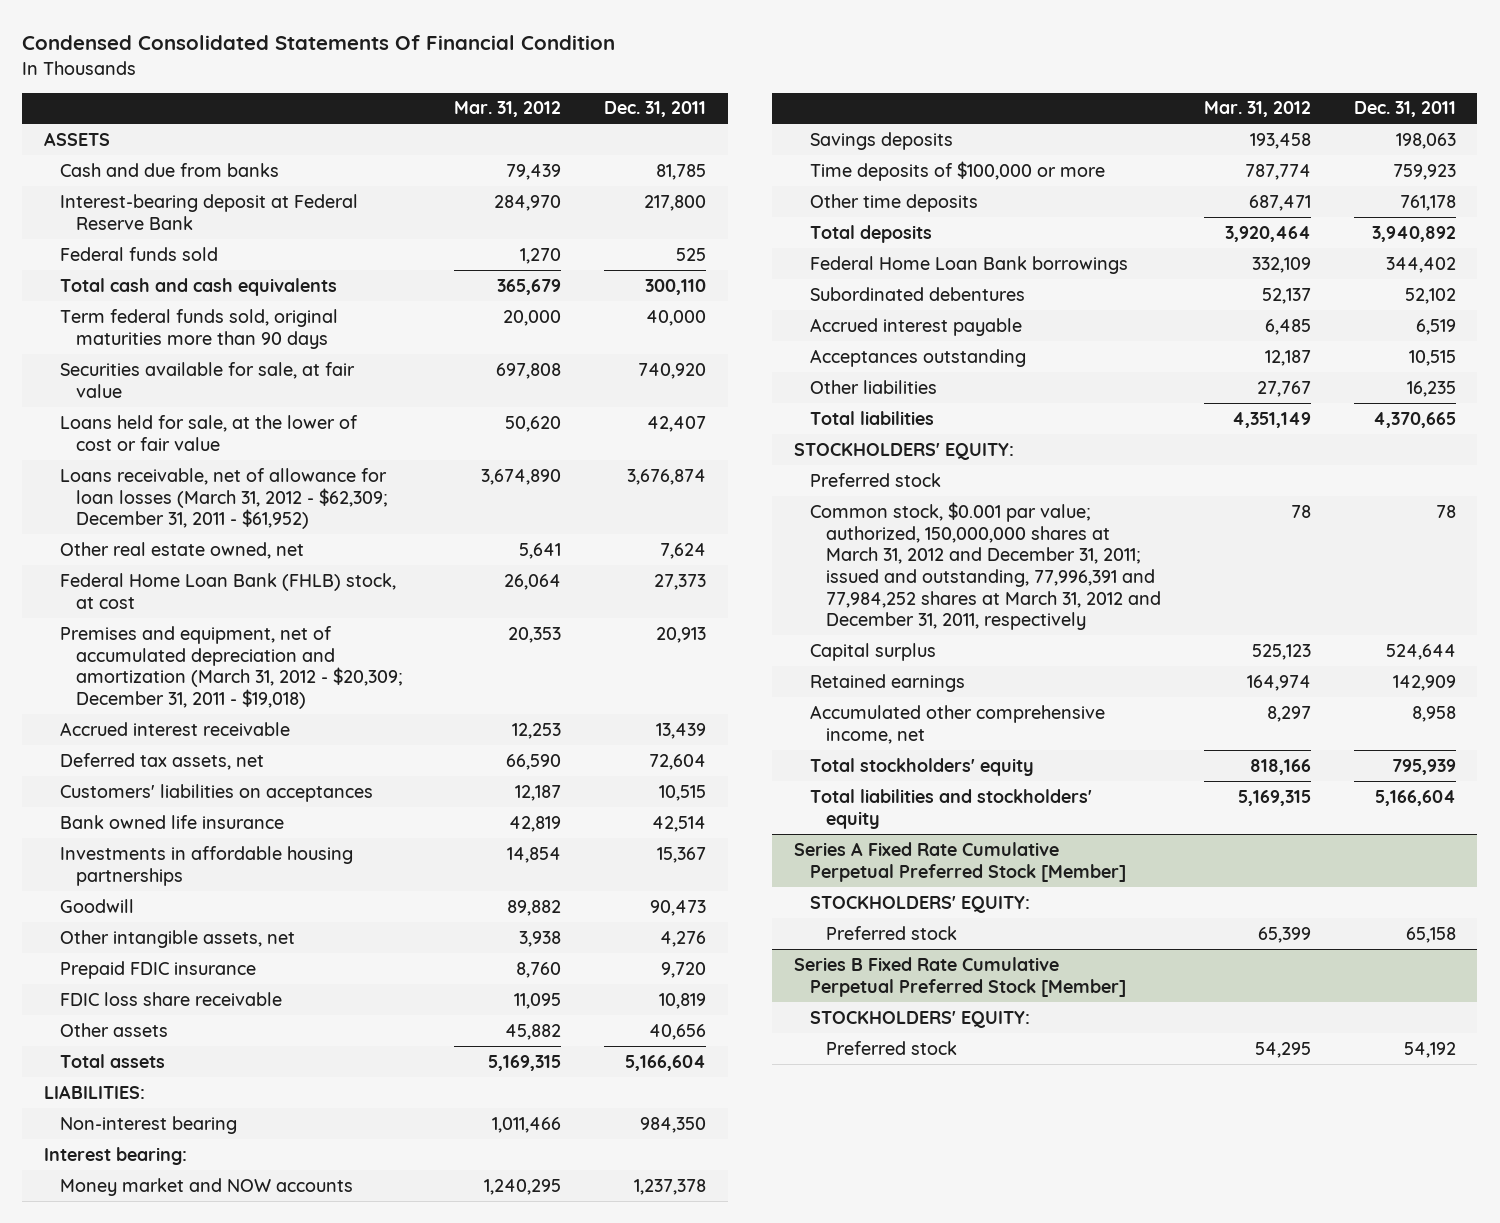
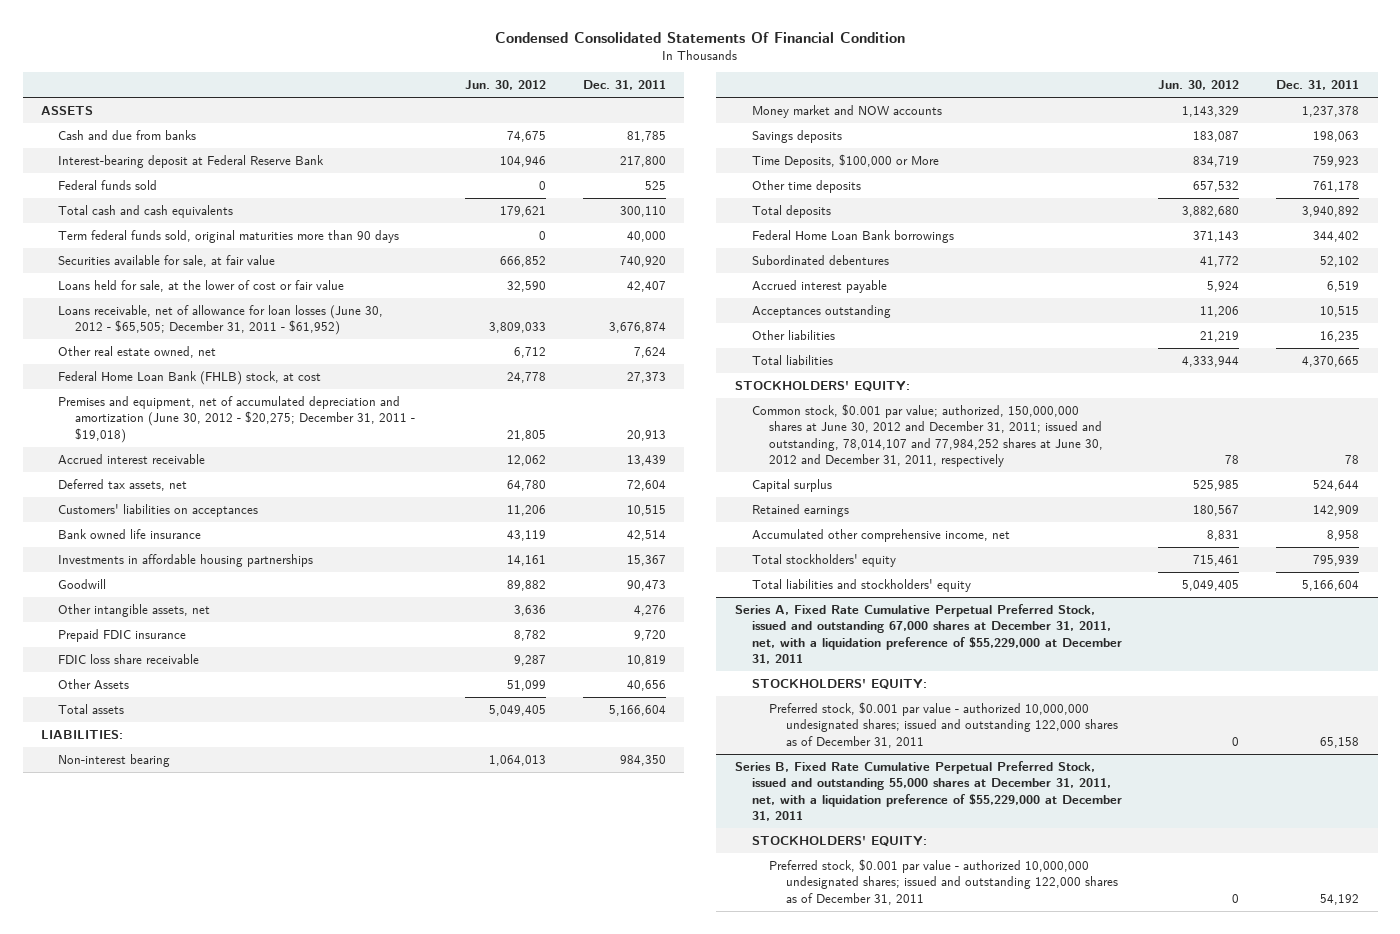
- | Mar. 31, 2012 | Dec. 31, 2011
+ | Jun. 30, 2012 | Dec. 31, 2011
- Loans receivable, net of allowance for loan losses (March 31, 2012 - $62,309; December 31, 2011 - $61,952) | 3,674,890 | 3,676,874
+ Loans receivable, net of allowance for loan losses (June 30, 2012 - $65,505; December 31, 2011 - $61,952) | 3,809,033 | 3,676,874
- Premises and equipment, net of accumulated depreciation and amortization (March 31, 2012 - $20,309; December 31, 2011 - $19,018) | 20,353 | 20,913
+ Premises and equipment, net of accumulated depreciation and amortization (June 30, 2012 - $20,275; December 31, 2011 - $19,018) | 21,805 | 20,913
- Other assets | 45,882 | 40,656
+ Other Assets | 51,099 | 40,656
- Interest bearing:
- Time deposits of $100,000 or more | 787,774 | 759,923
+ Time Deposits, $100,000 or More | 834,719 | 759,923
- Preferred stock
- Common stock, $0.001 par value; authorized, 150,000,000 shares at March 31, 2012 and December 31, 2011; issued and outstanding, 77,996,391 and 77,984,252 shares at March 31, 2012 and December 31, 2011, respectively | 78 | 78
+ Common stock, $0.001 par value; authorized, 150,000,000 shares at June 30, 2012 and December 31, 2011; issued and outstanding, 78,014,107 and 77,984,252 shares at June 30, 2012 and December 31, 2011, respectively | 78 | 78
- Series A Fixed Rate Cumulative Perpetual Preferred Stock [Member]
+ Series A, Fixed Rate Cumulative Perpetual Preferred Stock, issued and outstanding 67,000 shares at December 31, 2011, net, with a liquidation preference of $55,229,000 at December 31, 2011
- Preferred stock | 65,399 | 65,158
- Series B Fixed Rate Cumulative Perpetual Preferred Stock [Member]
+ Preferred stock, $0.001 par value - authorized 10,000,000 undesignated shares; issued and outstanding 122,000 shares as of December 31, 2011 | 0 | 65,158
+ Series B, Fixed Rate Cumulative Perpetual Preferred Stock, issued and outstanding 55,000 shares at December 31, 2011, net, with a liquidation preference of $55,229,000 at December 31, 2011
- Preferred stock | 54,295 | 54,192
+ Preferred stock, $0.001 par value - authorized 10,000,000 undesignated shares; issued and outstanding 122,000 shares as of December 31, 2011 | 0 | 54,192

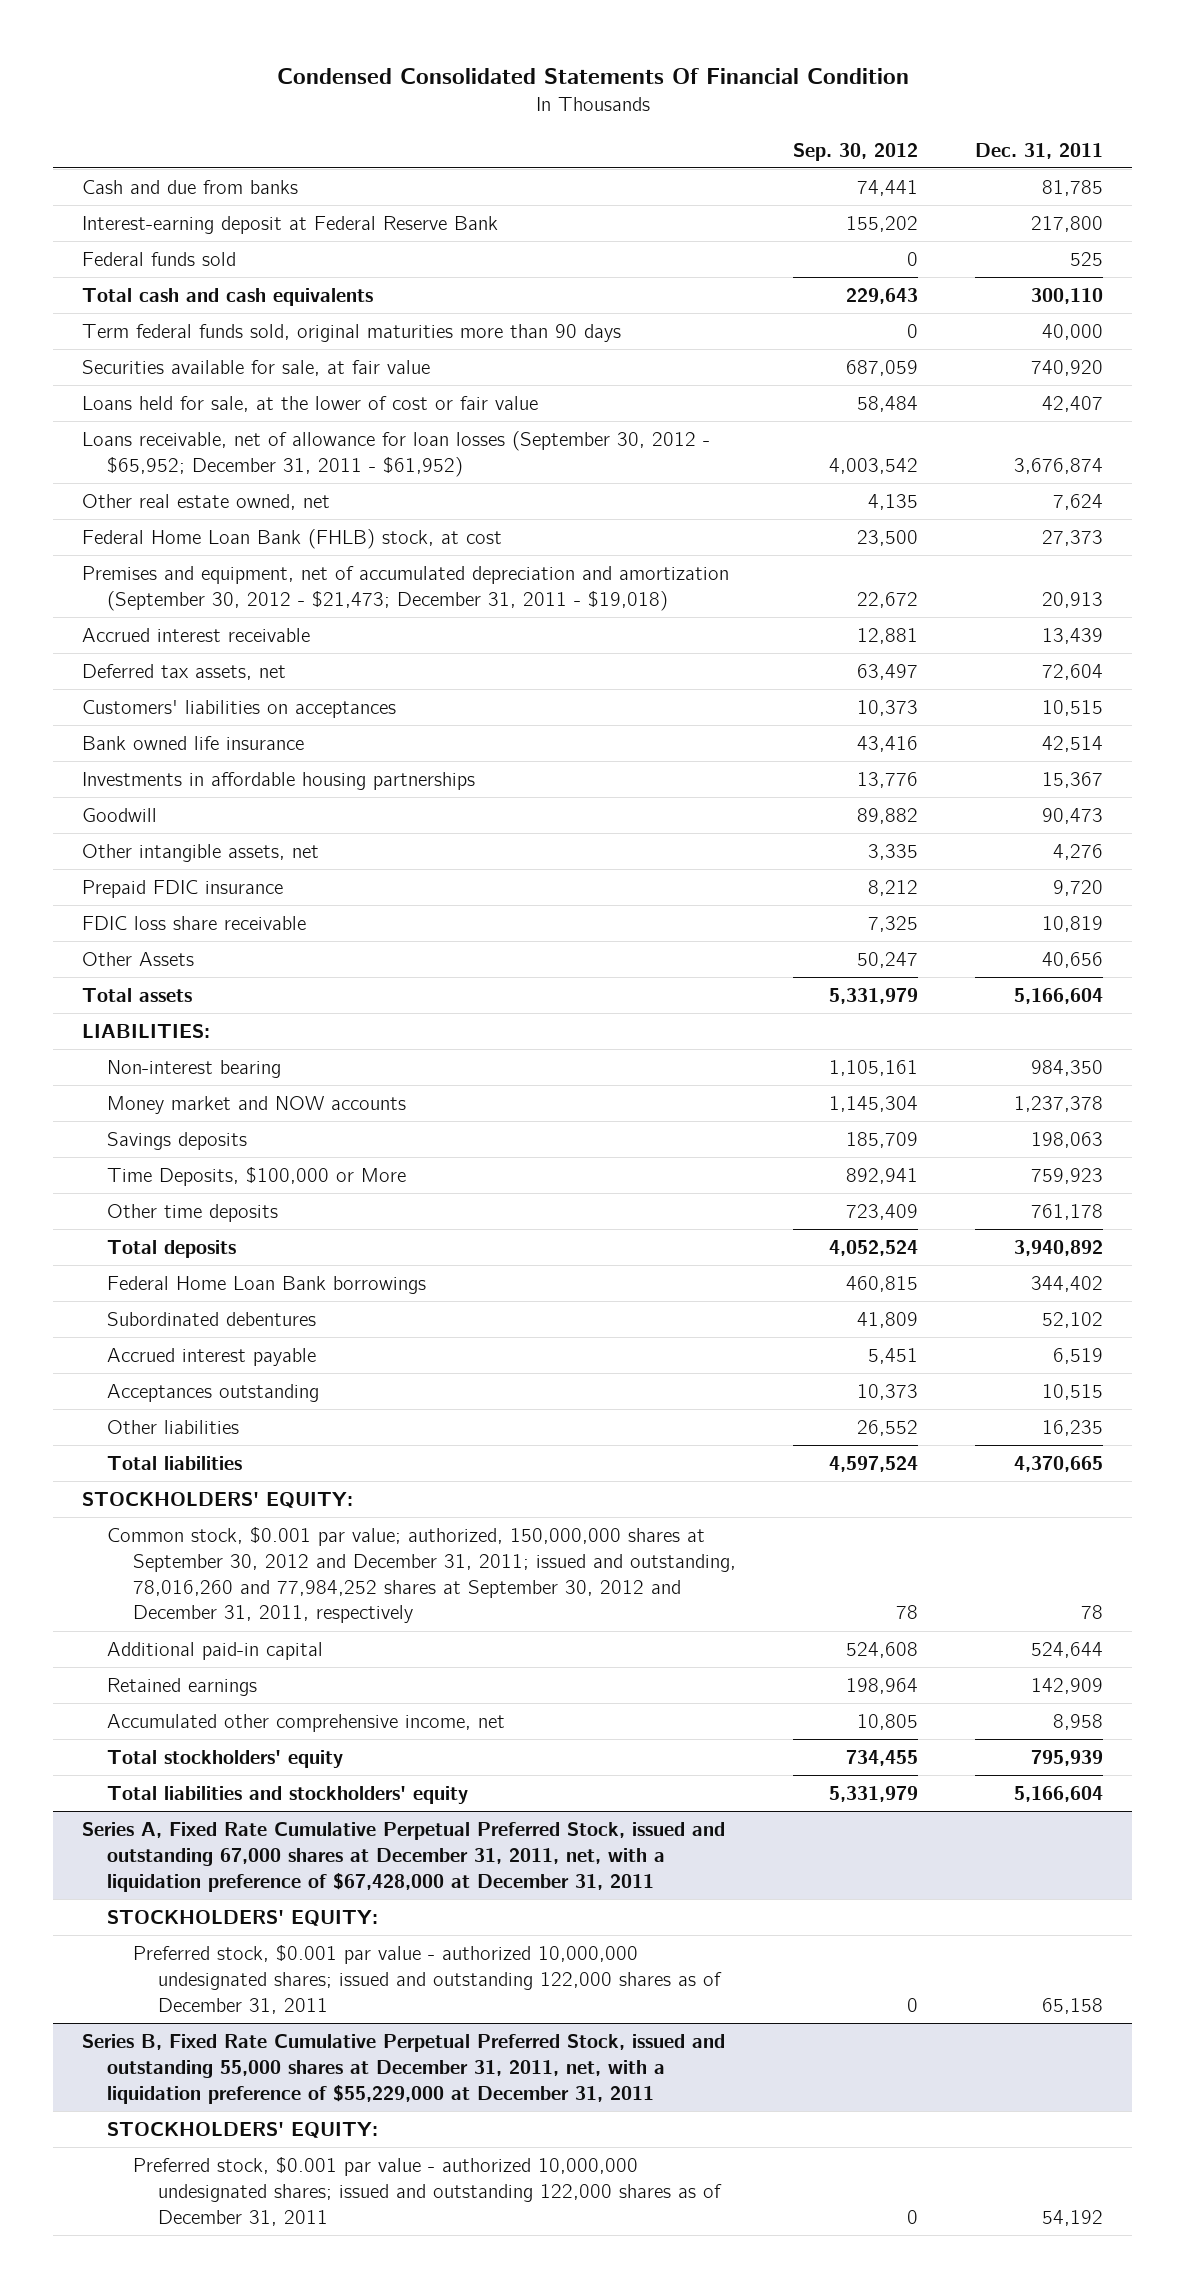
- | Jun. 30, 2012 | Dec. 31, 2011
+ | Sep. 30, 2012 | Dec. 31, 2011
- ASSETS
- Interest-bearing deposit at Federal Reserve Bank | 104,946 | 217,800
+ Interest-earning deposit at Federal Reserve Bank | 155,202 | 217,800
- Loans receivable, net of allowance for loan losses (June 30, 2012 - $65,505; December 31, 2011 - $61,952) | 3,809,033 | 3,676,874
+ Loans receivable, net of allowance for loan losses (September 30, 2012 - $65,952; December 31, 2011 - $61,952) | 4,003,542 | 3,676,874
- Premises and equipment, net of accumulated depreciation and amortization (June 30, 2012 - $20,275; December 31, 2011 - $19,018) | 21,805 | 20,913
+ Premises and equipment, net of accumulated depreciation and amortization (September 30, 2012 - $21,473; December 31, 2011 - $19,018) | 22,672 | 20,913
- Common stock, $0.001 par value; authorized, 150,000,000 shares at June 30, 2012 and December 31, 2011; issued and outstanding, 78,014,107 and 77,984,252 shares at June 30, 2012 and December 31, 2011, respectively | 78 | 78
- Capital surplus | 525,985 | 524,644
+ Common stock, $0.001 par value; authorized, 150,000,000 shares at September 30, 2012 and December 31, 2011; issued and outstanding, 78,016,260 and 77,984,252 shares at September 30, 2012 and December 31, 2011, respectively | 78 | 78
+ Additional paid-in capital | 524,608 | 524,644
- Series A, Fixed Rate Cumulative Perpetual Preferred Stock, issued and outstanding 67,000 shares at December 31, 2011, net, with a liquidation preference of $55,229,000 at December 31, 2011
+ Series A, Fixed Rate Cumulative Perpetual Preferred Stock, issued and outstanding 67,000 shares at December 31, 2011, net, with a liquidation preference of $67,428,000 at December 31, 2011

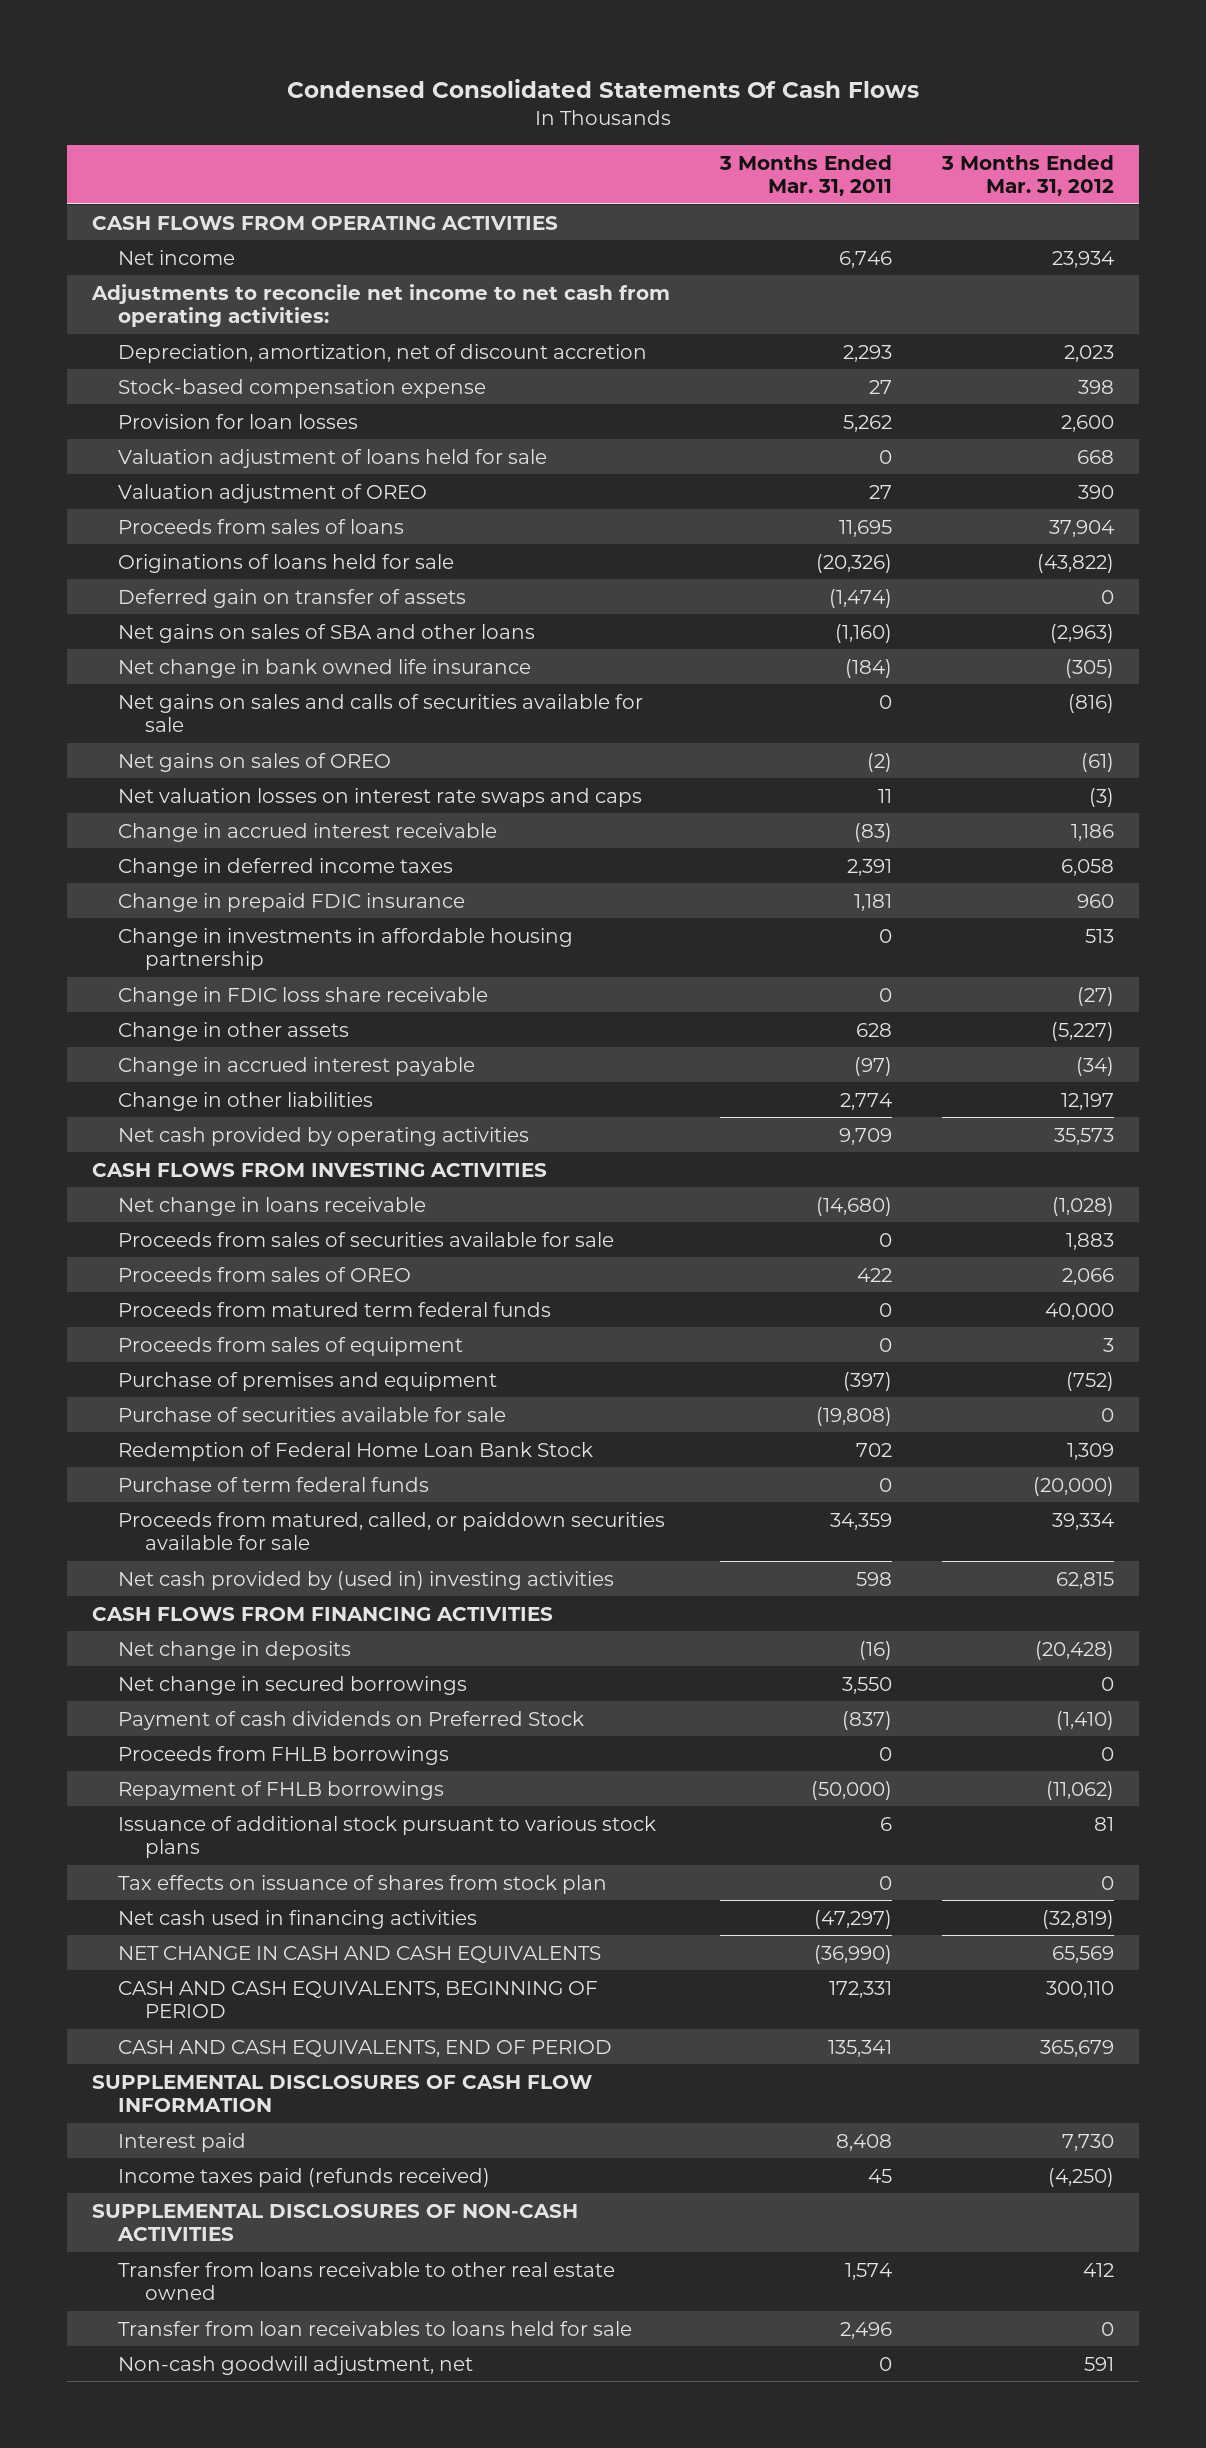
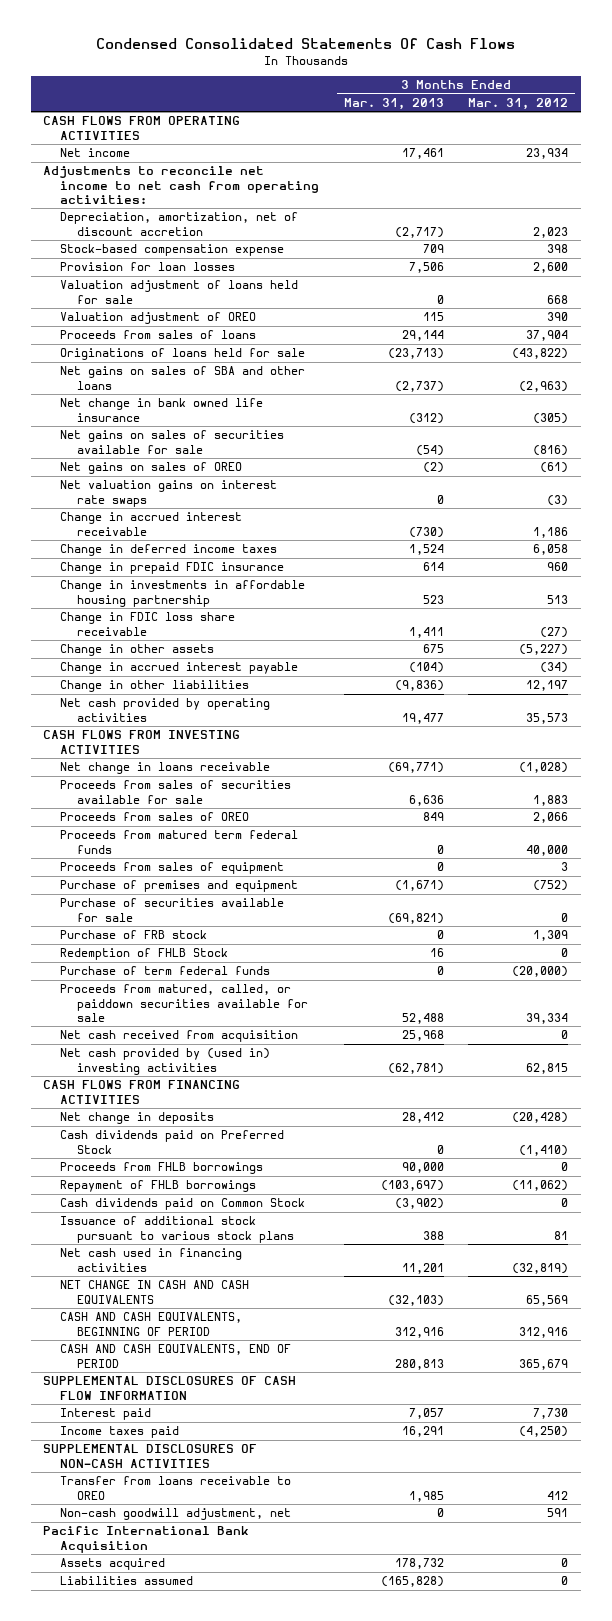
- | 3 Months Ended Mar. 31, 2011 | 3 Months Ended Mar. 31, 2012
+ | 3 Months Ended Mar. 31, 2013 | 3 Months Ended Mar. 31, 2012
- Deferred gain on transfer of assets | (1,474) | 0
- Net gains on sales and calls of securities available for sale | 0 | (816)
+ Net gains on sales of securities available for sale | (54) | (816)
- Net valuation losses on interest rate swaps and caps | 11 | (3)
+ Net valuation gains on interest rate swaps | 0 | (3)
- Redemption of Federal Home Loan Bank Stock | 702 | 1,309
+ Purchase of FRB stock | 0 | 1,309
+ Redemption of FHLB Stock | 16 | 0
+ Net cash received from acquisition | 25,968 | 0
- Net change in secured borrowings | 3,550 | 0
- Payment of cash dividends on Preferred Stock | (837) | (1,410)
+ Cash dividends paid on Preferred Stock | 0 | (1,410)
+ Cash dividends paid on Common Stock | (3,902) | 0
- Tax effects on issuance of shares from stock plan | 0 | 0
- CASH AND CASH EQUIVALENTS, BEGINNING OF PERIOD | 172,331 | 300,110
+ CASH AND CASH EQUIVALENTS, BEGINNING OF PERIOD | 312,916 | 312,916
- Income taxes paid (refunds received) | 45 | (4,250)
+ Income taxes paid | 16,291 | (4,250)
- Transfer from loans receivable to other real estate owned | 1,574 | 412
- Transfer from loan receivables to loans held for sale | 2,496 | 0
+ Transfer from loans receivable to OREO | 1,985 | 412
+ Pacific International Bank Acquisition
+ Assets acquired | 178,732 | 0
+ Liabilities assumed | (165,828) | 0

